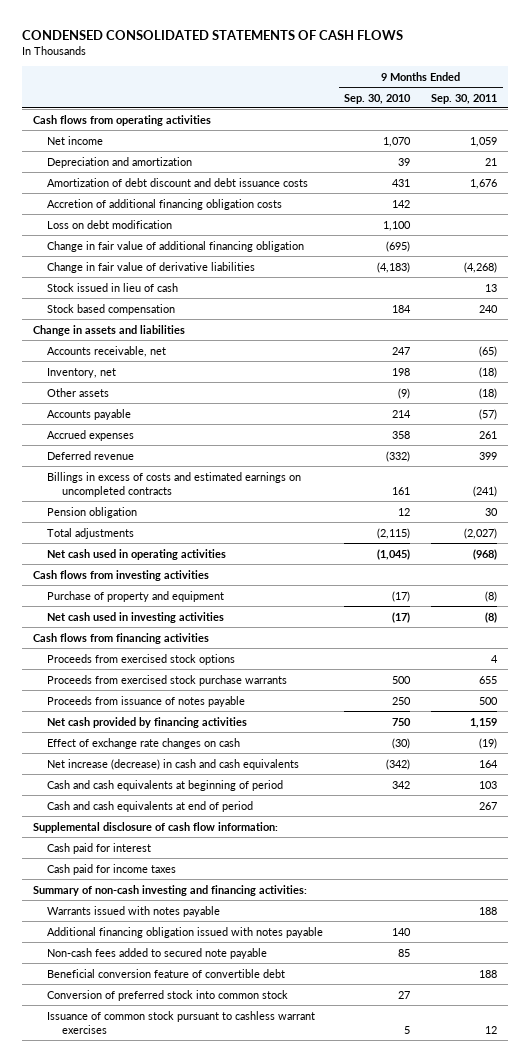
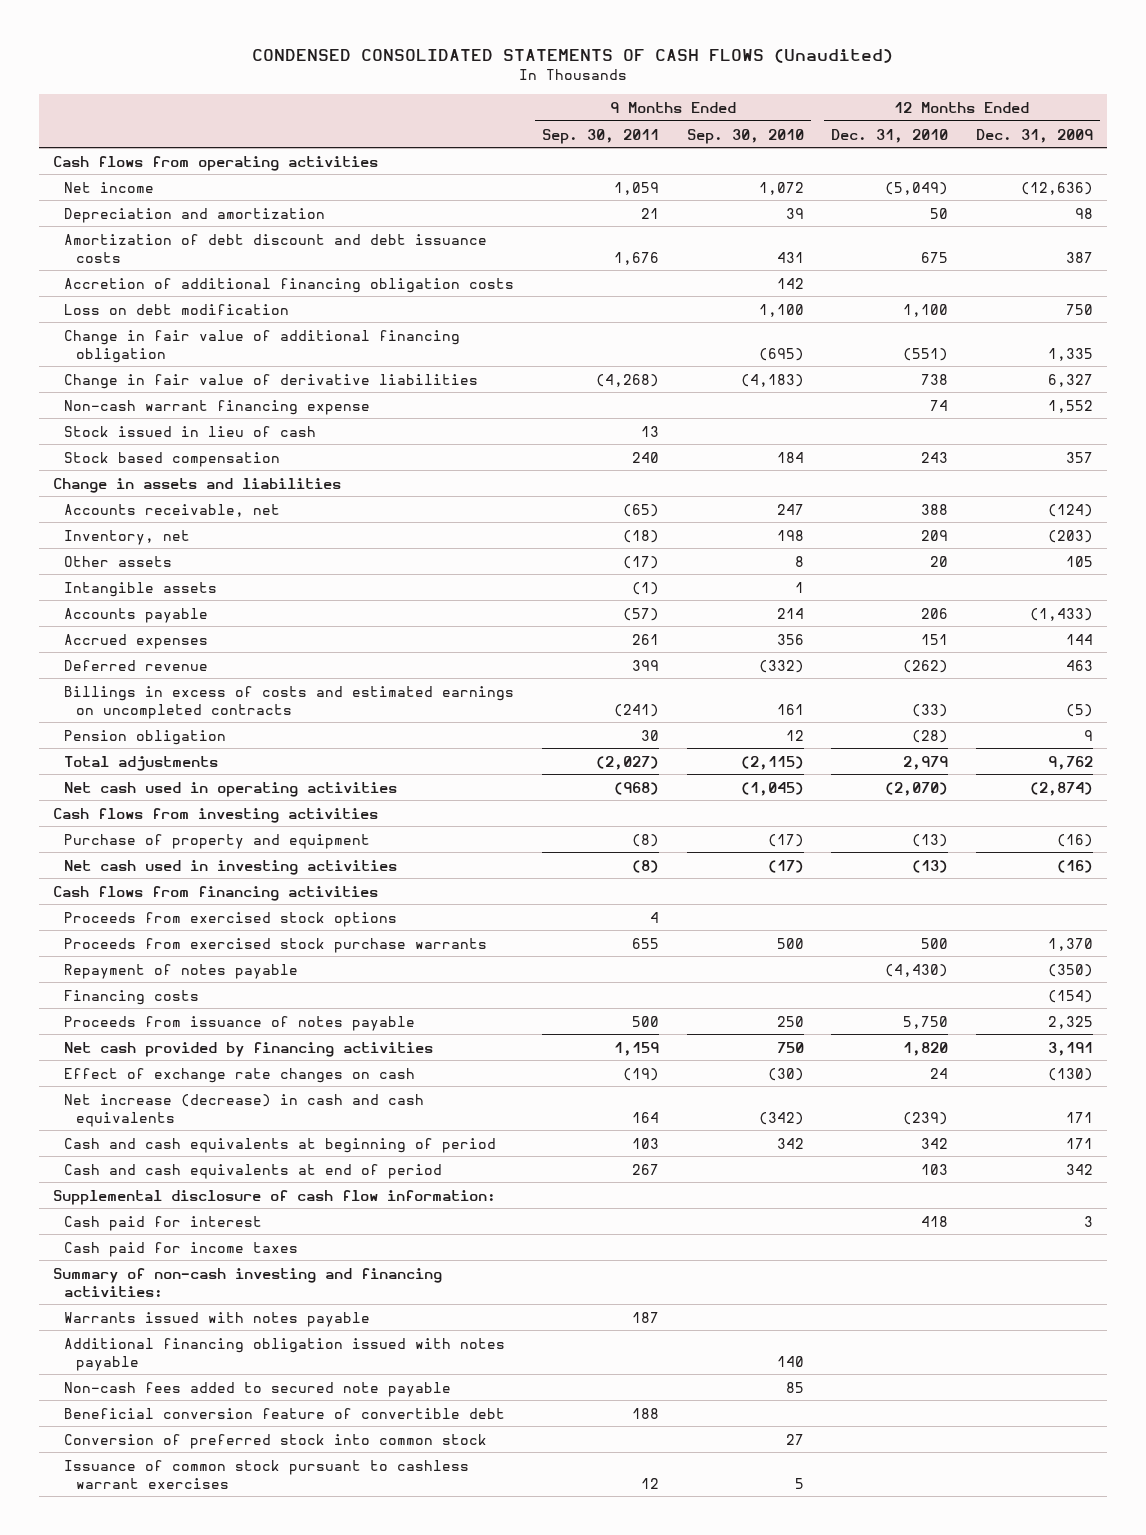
- CONDENSED CONSOLIDATED STATEMENTS OF CASH FLOWS
+ CONDENSED CONSOLIDATED STATEMENTS OF CASH FLOWS (Unaudited)
- | 9 Months Ended Sep. 30, 2010 | 9 Months Ended Sep. 30, 2011
+ | 9 Months Ended Sep. 30, 2011 | 9 Months Ended Sep. 30, 2010 | 12 Months Ended Dec. 31, 2010 | 12 Months Ended Dec. 31, 2009
- Net income | 1,070 | 1,059
+ Net income | 1,059 | 1,072 | (5,049) | (12,636)
+ Non-cash warrant financing expense | | | 74 | 1,552
- Other assets | (9) | (18)
+ Other assets | (17) | 8 | 20 | 105
+ Intangible assets | (1) | 1 | |
- Accrued expenses | 358 | 261
+ Accrued expenses | 261 | 356 | 151 | 144
+ Repayment of notes payable | | | (4,430) | (350)
+ Financing costs | | | | (154)
- Warrants issued with notes payable | | 188
+ Warrants issued with notes payable | 187 | | |

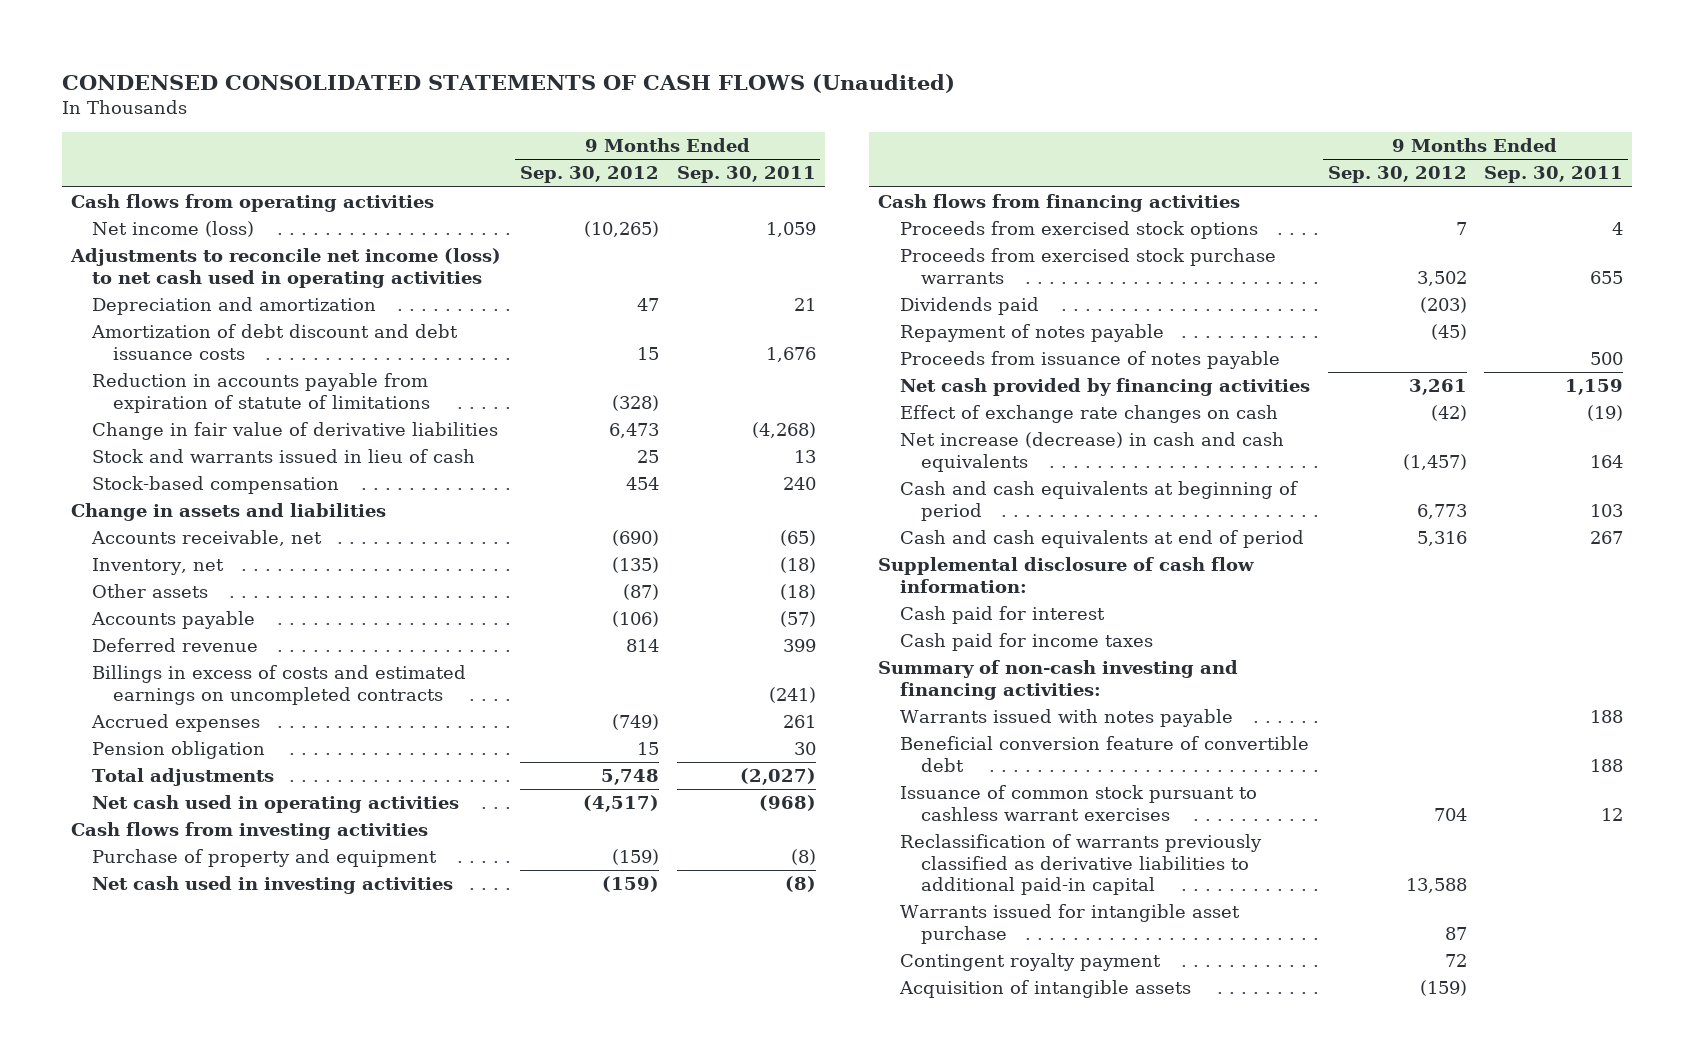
- | 9 Months Ended Sep. 30, 2011 | 9 Months Ended Sep. 30, 2010 | 12 Months Ended Dec. 31, 2010 | 12 Months Ended Dec. 31, 2009
+ | 9 Months Ended Sep. 30, 2012 | 9 Months Ended Sep. 30, 2011
- Net income | 1,059 | 1,072 | (5,049) | (12,636)
+ Net income (loss) | (10,265) | 1,059
+ Adjustments to reconcile net income (loss) to net cash used in operating activities
- Accretion of additional financing obligation costs | | 142 | |
- Loss on debt modification | | 1,100 | 1,100 | 750
- Change in fair value of additional financing obligation | | (695) | (551) | 1,335
+ Reduction in accounts payable from expiration of statute of limitations | (328) |
- Non-cash warrant financing expense | | | 74 | 1,552
- Stock issued in lieu of cash | 13 | | |
- Stock based compensation | 240 | 184 | 243 | 357
+ Stock and warrants issued in lieu of cash | 25 | 13
+ Stock-based compensation | 454 | 240
- Other assets | (17) | 8 | 20 | 105
- Intangible assets | (1) | 1 | |
+ Other assets | (87) | (18)
moved down: Accrued expenses | (749) | 261
+ Dividends paid | (203) |
- Financing costs | | | | (154)
- Warrants issued with notes payable | 187 | | |
- Additional financing obligation issued with notes payable | | 140 | |
- Non-cash fees added to secured note payable | | 85 | |
+ Warrants issued with notes payable | | 188
- Conversion of preferred stock into common stock | | 27 | |
+ Reclassification of warrants previously classified as derivative liabilities to additional paid-in capital | 13,588 |
+ Warrants issued for intangible asset purchase | 87 |
+ Contingent royalty payment | 72 |
+ Acquisition of intangible assets | (159) |

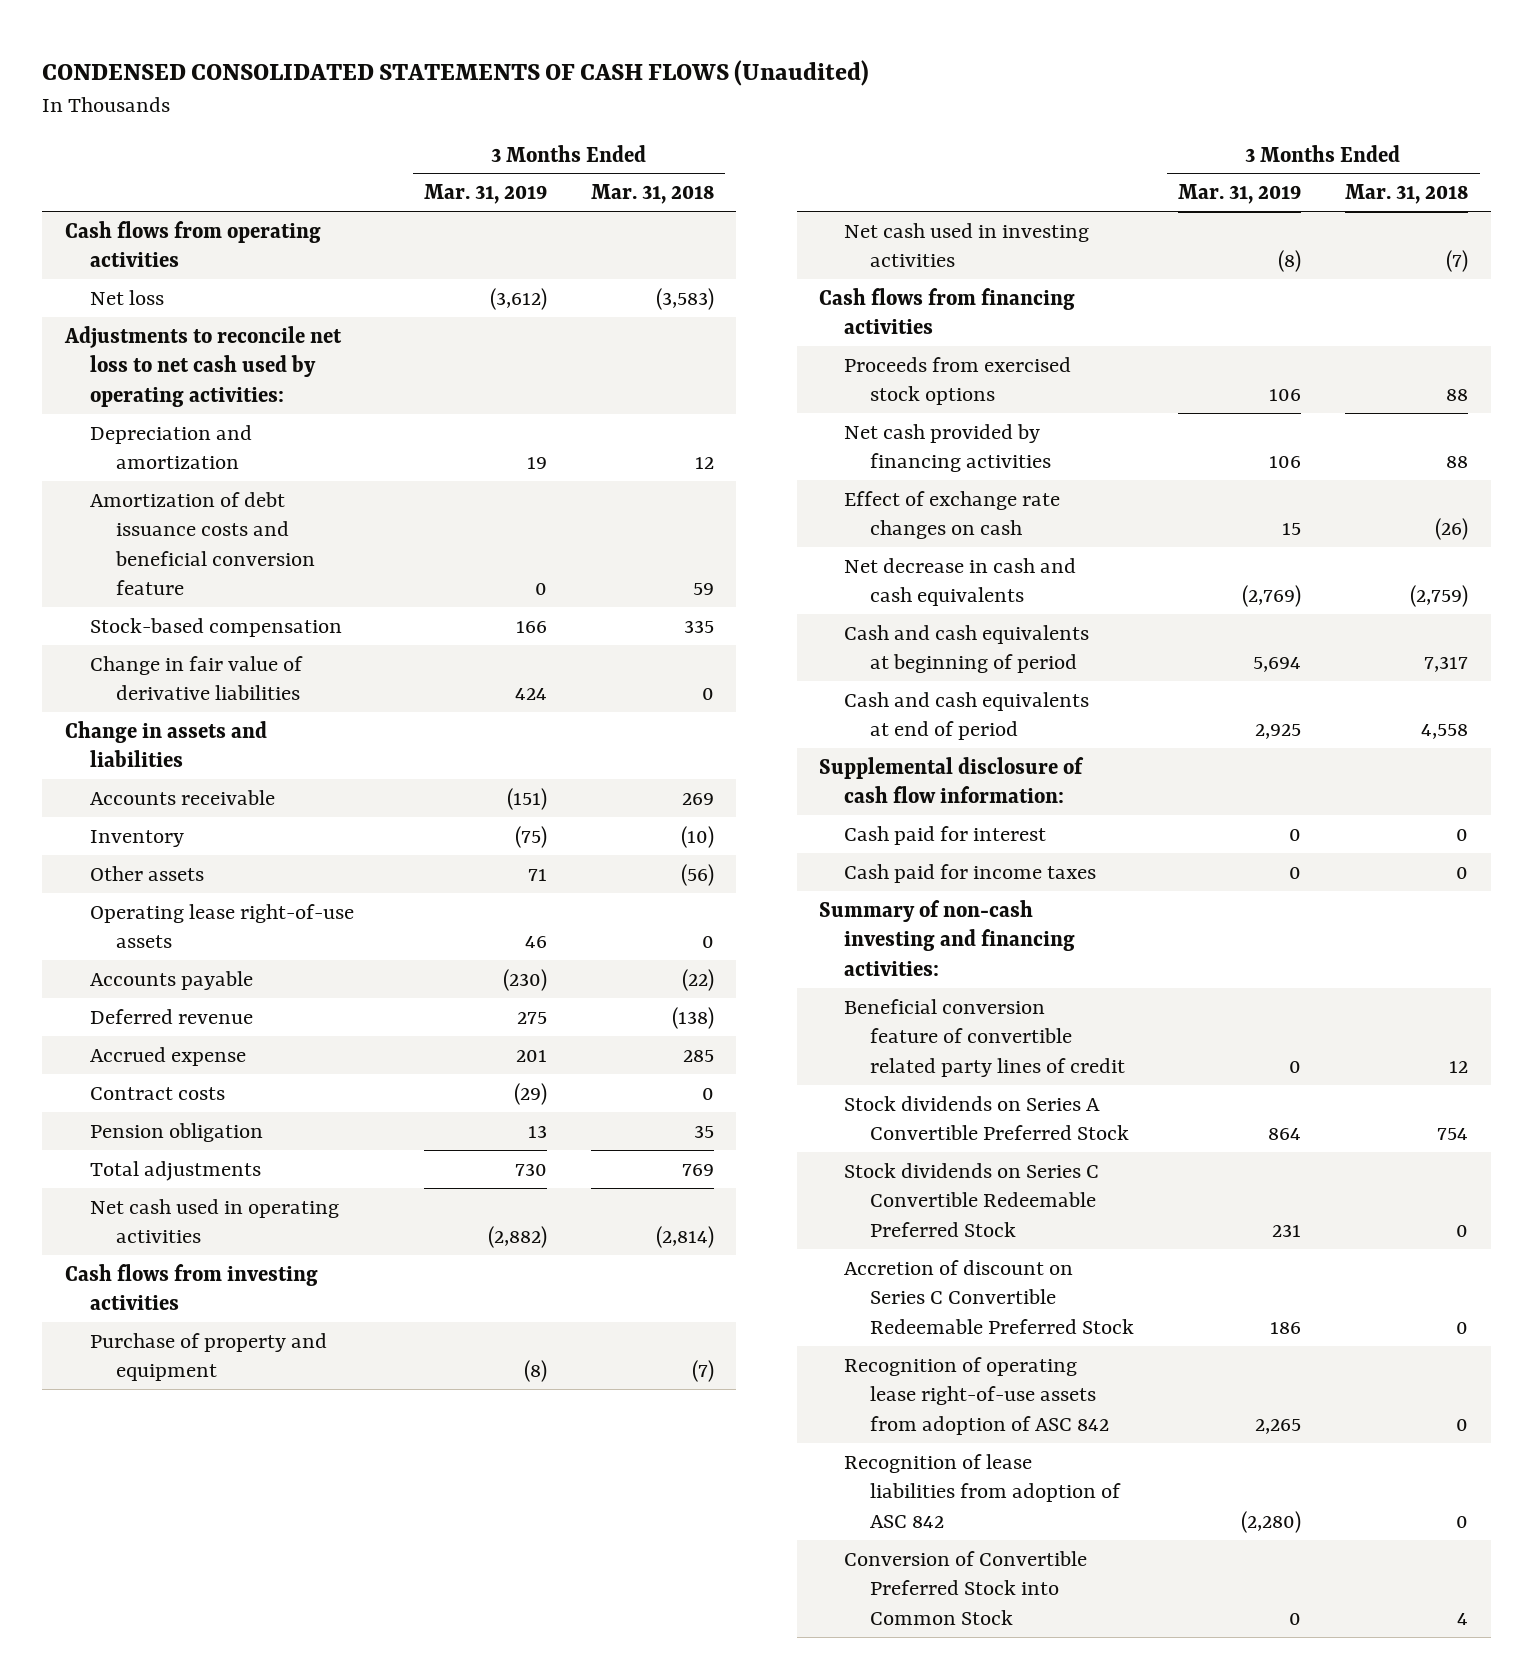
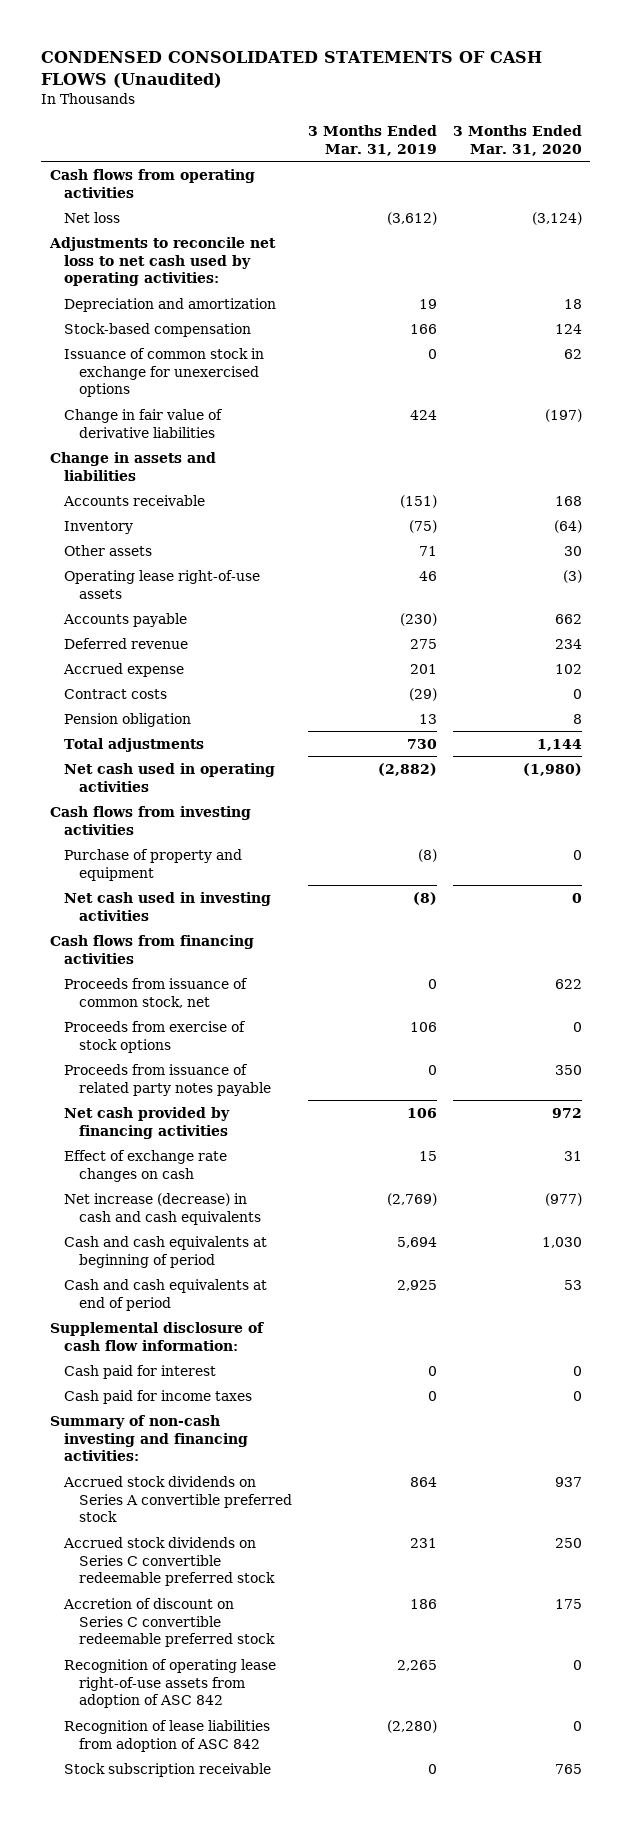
- | 3 Months Ended Mar. 31, 2019 | 3 Months Ended Mar. 31, 2018
+ | 3 Months Ended Mar. 31, 2019 | 3 Months Ended Mar. 31, 2020
- Amortization of debt issuance costs and beneficial conversion feature | 0 | 59
+ Issuance of common stock in exchange for unexercised options | 0 | 62
- Proceeds from exercised stock options | 106 | 88
+ Proceeds from issuance of common stock, net | 0 | 622
+ Proceeds from exercise of stock options | 106 | 0
+ Proceeds from issuance of related party notes payable | 0 | 350
- Net decrease in cash and cash equivalents | (2,769) | (2,759)
+ Net increase (decrease) in cash and cash equivalents | (2,769) | (977)
- Beneficial conversion feature of convertible related party lines of credit | 0 | 12
- Stock dividends on Series A Convertible Preferred Stock | 864 | 754
- Stock dividends on Series C Convertible Redeemable Preferred Stock | 231 | 0
- Accretion of discount on Series C Convertible Redeemable Preferred Stock | 186 | 0
+ Accrued stock dividends on Series A convertible preferred stock | 864 | 937
+ Accrued stock dividends on Series C convertible redeemable preferred stock | 231 | 250
+ Accretion of discount on Series C convertible redeemable preferred stock | 186 | 175
- Conversion of Convertible Preferred Stock into Common Stock | 0 | 4
+ Stock subscription receivable | 0 | 765

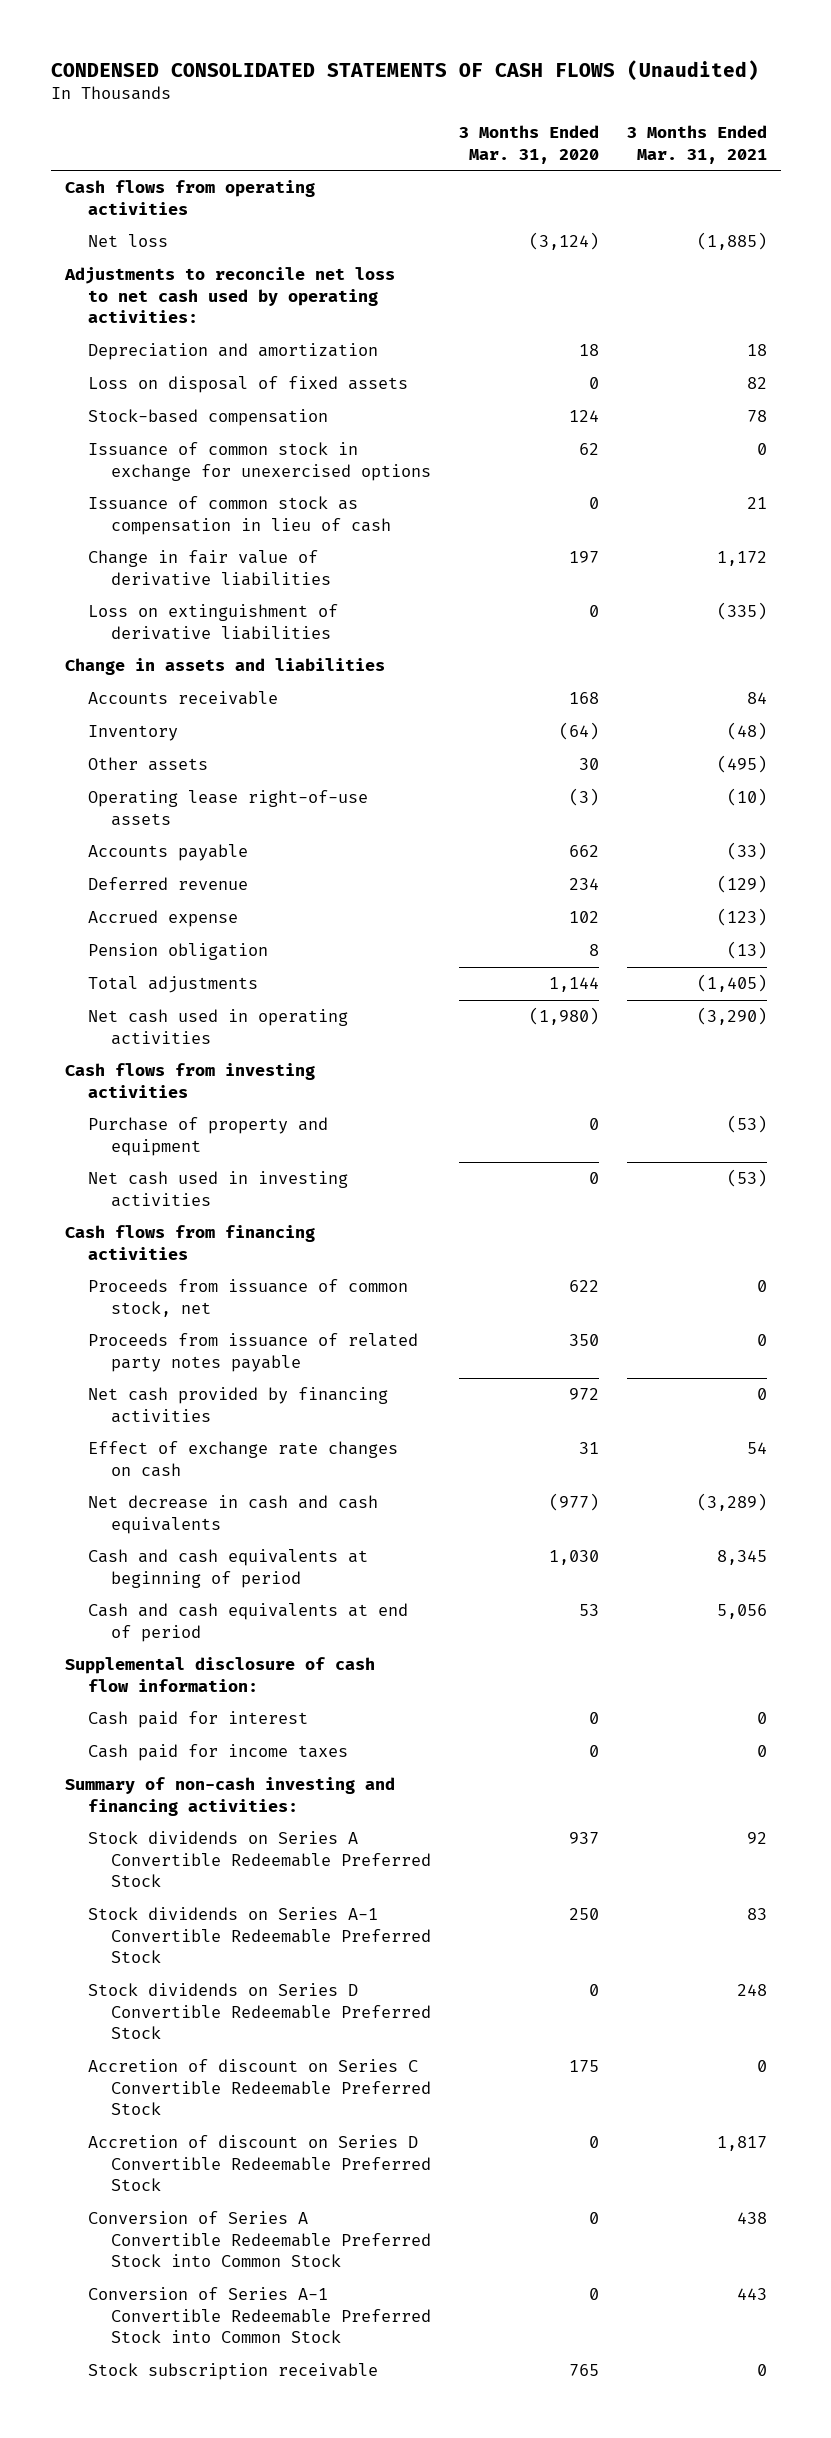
- | 3 Months Ended Mar. 31, 2019 | 3 Months Ended Mar. 31, 2020
+ | 3 Months Ended Mar. 31, 2020 | 3 Months Ended Mar. 31, 2021
+ Loss on disposal of fixed assets | 0 | 82
- Change in fair value of derivative liabilities | 424 | (197)
+ Issuance of common stock as compensation in lieu of cash | 0 | 21
+ Change in fair value of derivative liabilities | 197 | 1,172
+ Loss on extinguishment of derivative liabilities | 0 | (335)
- Contract costs | (29) | 0
- Proceeds from exercise of stock options | 106 | 0
- Net increase (decrease) in cash and cash equivalents | (2,769) | (977)
+ Net decrease in cash and cash equivalents | (977) | (3,289)
- Accrued stock dividends on Series A convertible preferred stock | 864 | 937
- Accrued stock dividends on Series C convertible redeemable preferred stock | 231 | 250
- Accretion of discount on Series C convertible redeemable preferred stock | 186 | 175
- Recognition of operating lease right-of-use assets from adoption of ASC 842 | 2,265 | 0
- Recognition of lease liabilities from adoption of ASC 842 | (2,280) | 0
+ Stock dividends on Series A Convertible Redeemable Preferred Stock | 937 | 92
+ Stock dividends on Series A-1 Convertible Redeemable Preferred Stock | 250 | 83
+ Stock dividends on Series D Convertible Redeemable Preferred Stock | 0 | 248
+ Accretion of discount on Series C Convertible Redeemable Preferred Stock | 175 | 0
+ Accretion of discount on Series D Convertible Redeemable Preferred Stock | 0 | 1,817
+ Conversion of Series A Convertible Redeemable Preferred Stock into Common Stock | 0 | 438
+ Conversion of Series A-1 Convertible Redeemable Preferred Stock into Common Stock | 0 | 443

